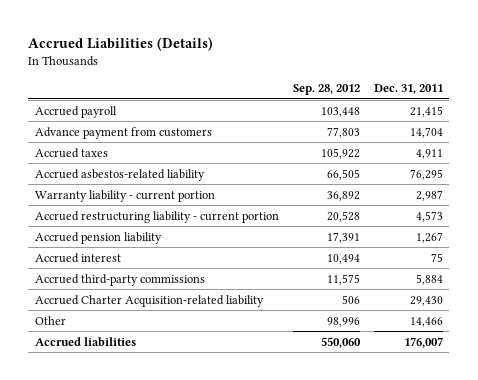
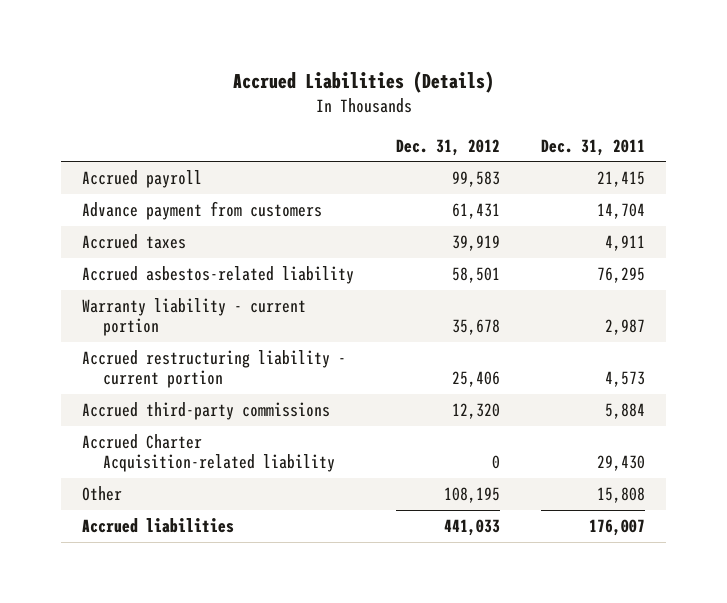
- | Sep. 28, 2012 | Dec. 31, 2011
+ | Dec. 31, 2012 | Dec. 31, 2011
- Accrued pension liability | 17,391 | 1,267
- Accrued interest | 10,494 | 75
- Other | 98,996 | 14,466
+ Other | 108,195 | 15,808

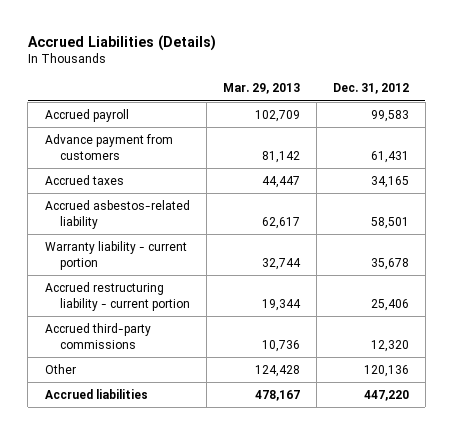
- | Dec. 31, 2012 | Dec. 31, 2011
+ | Mar. 29, 2013 | Dec. 31, 2012
- Accrued taxes | 39,919 | 4,911
+ Accrued taxes | 44,447 | 34,165
- Accrued Charter Acquisition-related liability | 0 | 29,430
- Other | 108,195 | 15,808
- Accrued liabilities | 441,033 | 176,007
+ Other | 124,428 | 120,136
+ Accrued liabilities | 478,167 | 447,220

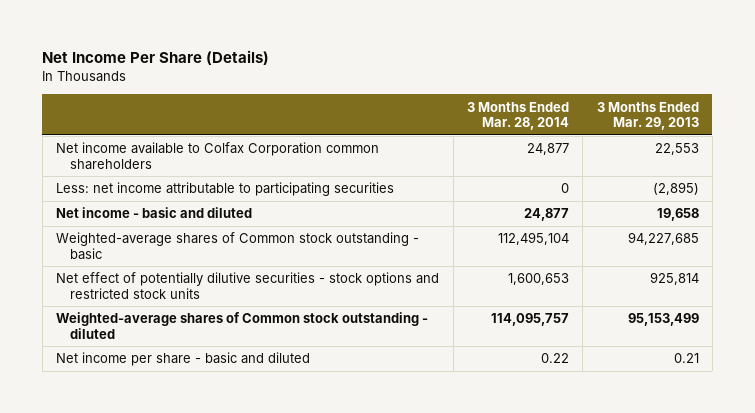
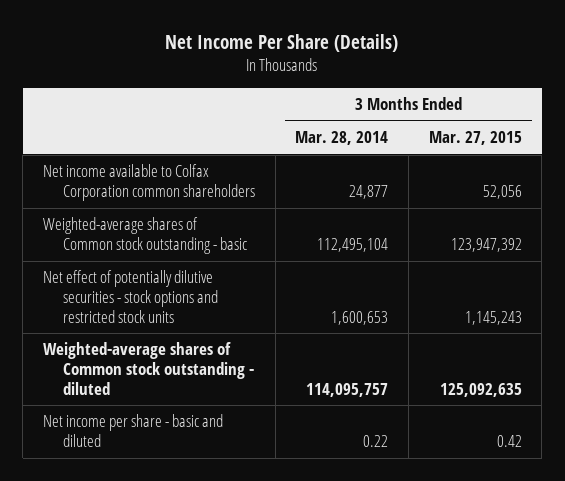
- | 3 Months Ended Mar. 28, 2014 | 3 Months Ended Mar. 29, 2013
+ | 3 Months Ended Mar. 28, 2014 | 3 Months Ended Mar. 27, 2015
- Less: net income attributable to participating securities | 0 | (2,895)
- Net income - basic and diluted | 24,877 | 19,658

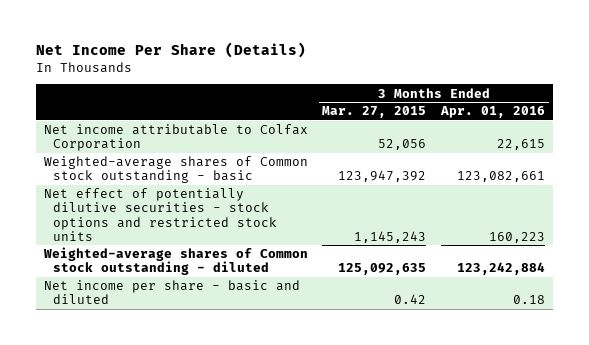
- | 3 Months Ended Mar. 28, 2014 | 3 Months Ended Mar. 27, 2015
+ | 3 Months Ended Mar. 27, 2015 | 3 Months Ended Apr. 01, 2016
- Net income available to Colfax Corporation common shareholders | 24,877 | 52,056
+ Net income attributable to Colfax Corporation | 52,056 | 22,615

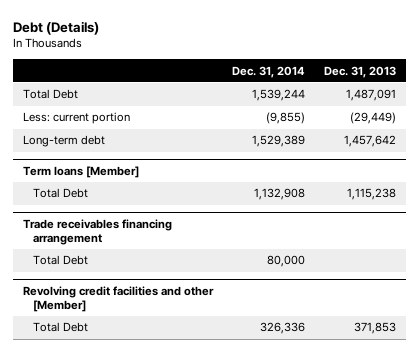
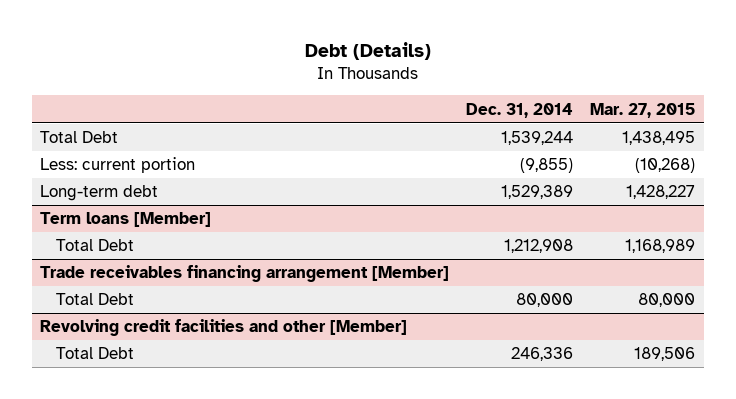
- | Dec. 31, 2014 | Dec. 31, 2013
+ | Dec. 31, 2014 | Mar. 27, 2015
@ Term loans [Member]
- Total Debt | 1,132,908 | 1,115,238
- Trade receivables financing arrangement
@ Term loans [Member]
+ Total Debt | 1,212,908 | 1,168,989
+ Trade receivables financing arrangement [Member]
@ Revolving credit facilities and other [Member]
- Total Debt | 326,336 | 371,853
+ Total Debt | 246,336 | 189,506

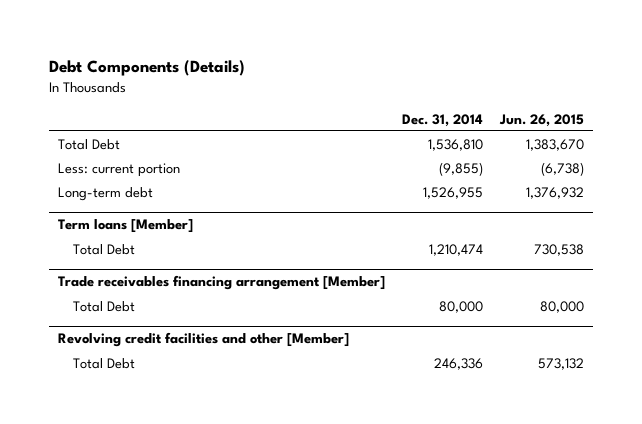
- Debt (Details)
+ Debt Components (Details)
- | Dec. 31, 2014 | Mar. 27, 2015
+ | Dec. 31, 2014 | Jun. 26, 2015
- Total Debt | 1,539,244 | 1,438,495
+ Total Debt | 1,536,810 | 1,383,670
- Long-term debt | 1,529,389 | 1,428,227
+ Long-term debt | 1,526,955 | 1,376,932
@ Term loans [Member]
- Total Debt | 1,212,908 | 1,168,989
+ Total Debt | 1,210,474 | 730,538

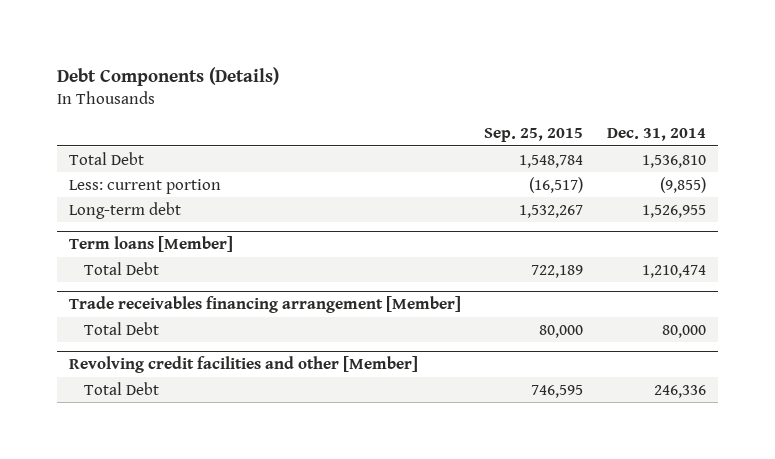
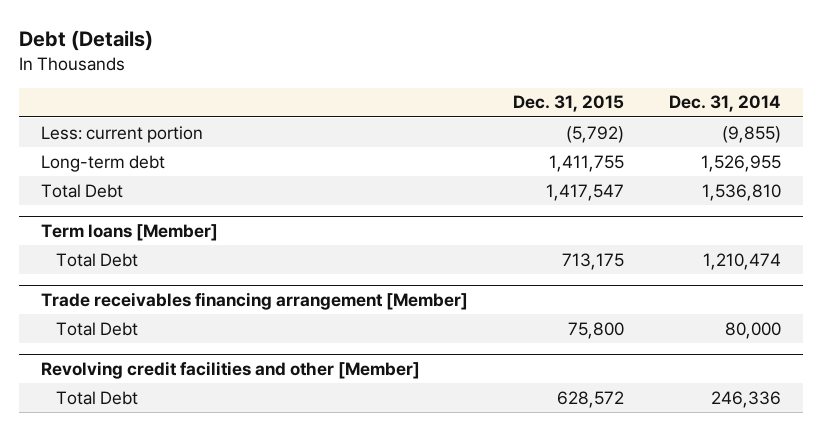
- Debt Components (Details)
+ Debt (Details)
- | Sep. 25, 2015 | Dec. 31, 2014
+ | Dec. 31, 2015 | Dec. 31, 2014
moved down: Total Debt | 1,417,547 | 1,536,810

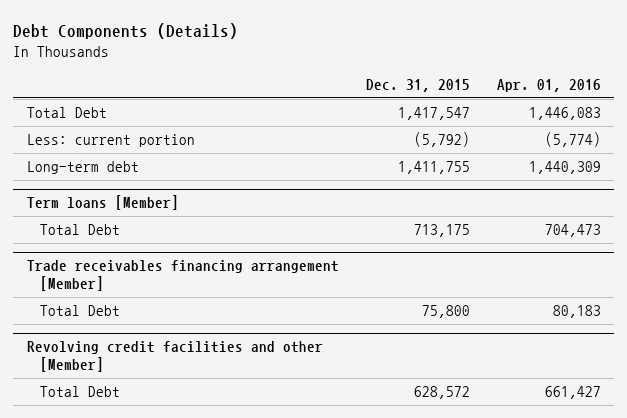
- Debt (Details)
+ Debt Components (Details)
- | Dec. 31, 2015 | Dec. 31, 2014
+ | Dec. 31, 2015 | Apr. 01, 2016
moved up: Total Debt | 1,417,547 | 1,446,083

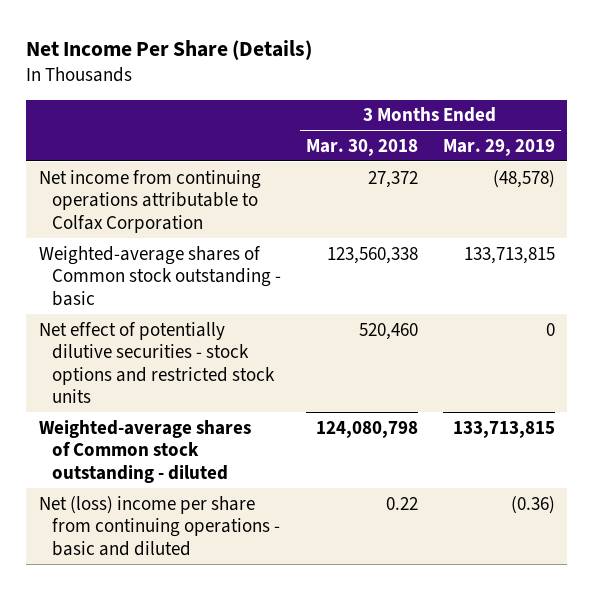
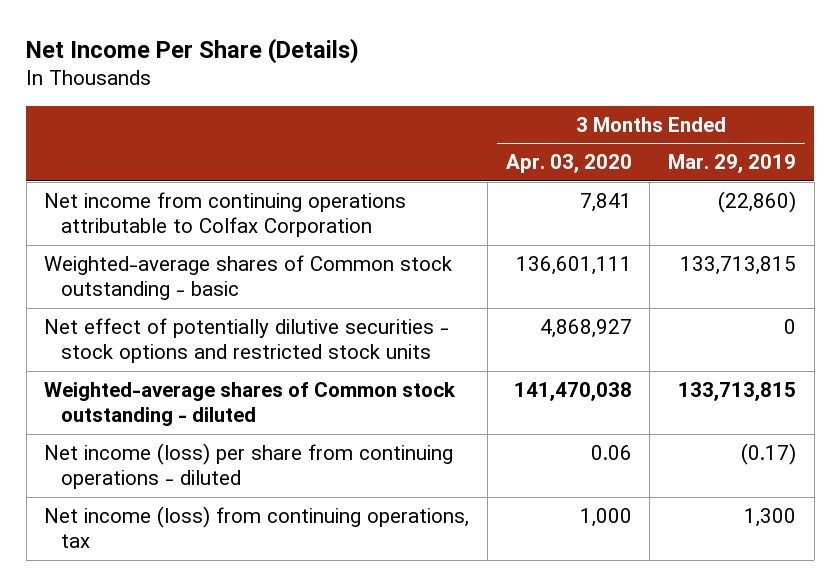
- | 3 Months Ended Mar. 30, 2018 | 3 Months Ended Mar. 29, 2019
+ | 3 Months Ended Apr. 03, 2020 | 3 Months Ended Mar. 29, 2019
- Net income from continuing operations attributable to Colfax Corporation | 27,372 | (48,578)
+ Net income from continuing operations attributable to Colfax Corporation | 7,841 | (22,860)
- Net (loss) income per share from continuing operations - basic and diluted | 0.22 | (0.36)
+ Net income (loss) per share from continuing operations - diluted | 0.06 | (0.17)
+ Net income (loss) from continuing operations, tax | 1,000 | 1,300

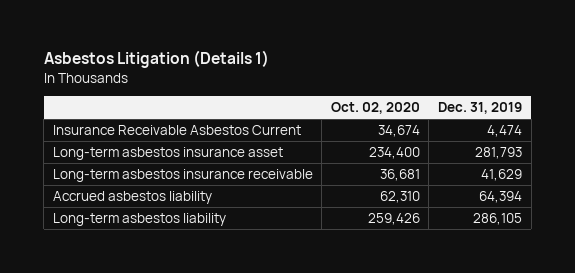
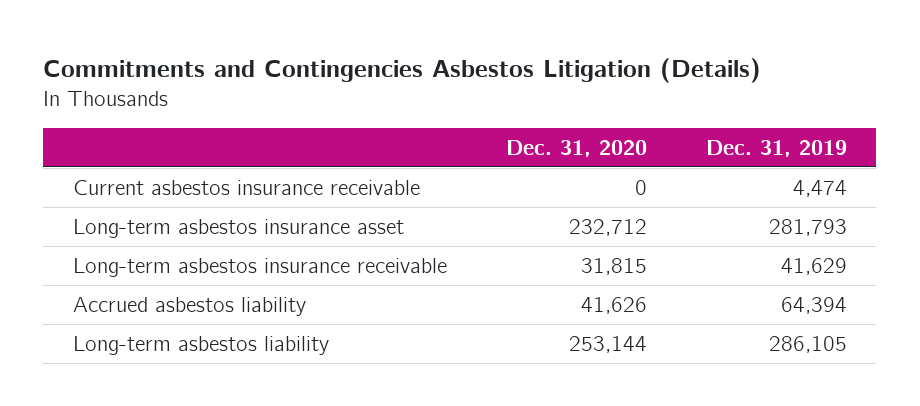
- Asbestos Litigation (Details 1)
+ Commitments and Contingencies Asbestos Litigation (Details)
- | Oct. 02, 2020 | Dec. 31, 2019
+ | Dec. 31, 2020 | Dec. 31, 2019
- Insurance Receivable Asbestos Current | 34,674 | 4,474
+ Current asbestos insurance receivable | 0 | 4,474

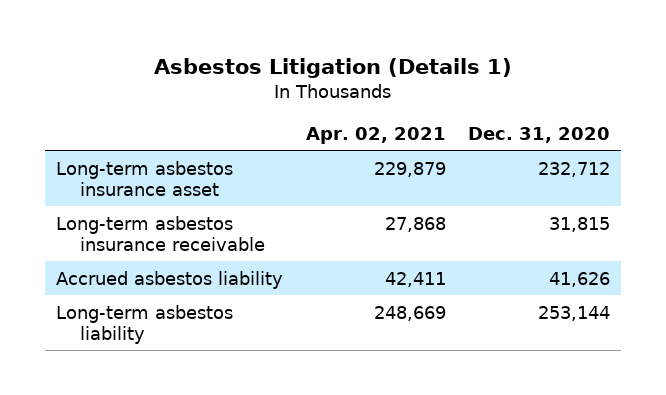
- Commitments and Contingencies Asbestos Litigation (Details)
+ Asbestos Litigation (Details 1)
- | Dec. 31, 2020 | Dec. 31, 2019
+ | Apr. 02, 2021 | Dec. 31, 2020
- Current asbestos insurance receivable | 0 | 4,474

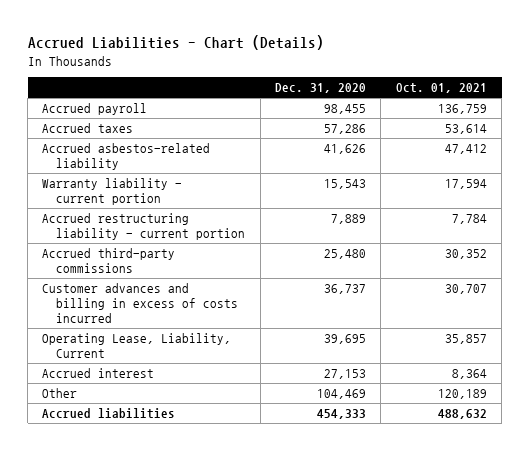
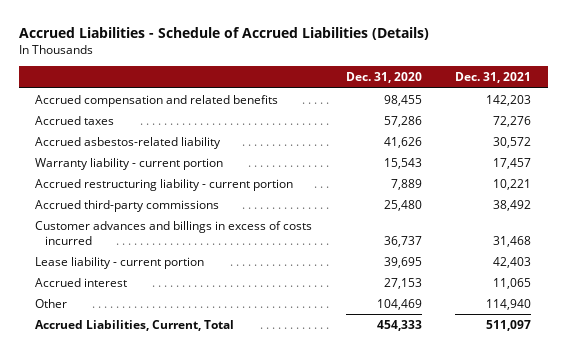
- Accrued Liabilities - Chart (Details)
+ Accrued Liabilities - Schedule of Accrued Liabilities (Details)
- | Dec. 31, 2020 | Oct. 01, 2021
+ | Dec. 31, 2020 | Dec. 31, 2021
- Accrued payroll | 98,455 | 136,759
+ Accrued compensation and related benefits | 98,455 | 142,203
- Customer advances and billing in excess of costs incurred | 36,737 | 30,707
- Operating Lease, Liability, Current | 39,695 | 35,857
+ Customer advances and billings in excess of costs incurred | 36,737 | 31,468
+ Lease liability - current portion | 39,695 | 42,403
- Accrued liabilities | 454,333 | 488,632
+ Accrued Liabilities, Current, Total | 454,333 | 511,097

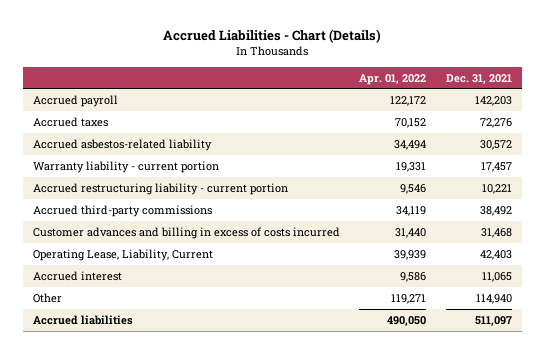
- Accrued Liabilities - Schedule of Accrued Liabilities (Details)
+ Accrued Liabilities - Chart (Details)
- | Dec. 31, 2020 | Dec. 31, 2021
+ | Apr. 01, 2022 | Dec. 31, 2021
- Accrued compensation and related benefits | 98,455 | 142,203
+ Accrued payroll | 122,172 | 142,203
- Customer advances and billings in excess of costs incurred | 36,737 | 31,468
- Lease liability - current portion | 39,695 | 42,403
+ Customer advances and billing in excess of costs incurred | 31,440 | 31,468
+ Operating Lease, Liability, Current | 39,939 | 42,403
- Accrued Liabilities, Current, Total | 454,333 | 511,097
+ Accrued liabilities | 490,050 | 511,097

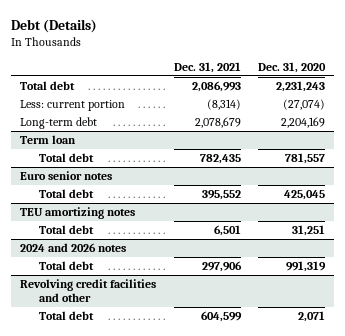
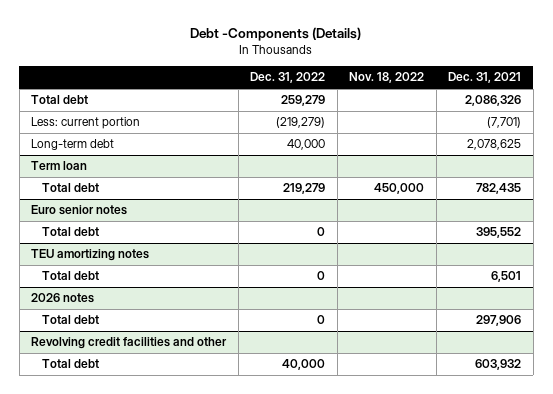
- Debt (Details)
+ Debt -Components (Details)
- | Dec. 31, 2021 | Dec. 31, 2020
+ | Dec. 31, 2022 | Nov. 18, 2022 | Dec. 31, 2021
- Total debt | 2,086,993 | 2,231,243
- Less: current portion | (8,314) | (27,074)
- Long-term debt | 2,078,679 | 2,204,169
+ Total debt | 259,279 | | 2,086,326
+ Less: current portion | (219,279) | | (7,701)
+ Long-term debt | 40,000 | | 2,078,625
- 2024 and 2026 notes
+ 2026 notes
@ Revolving credit facilities and other
- Total debt | 604,599 | 2,071
+ Total debt | 40,000 | | 603,932

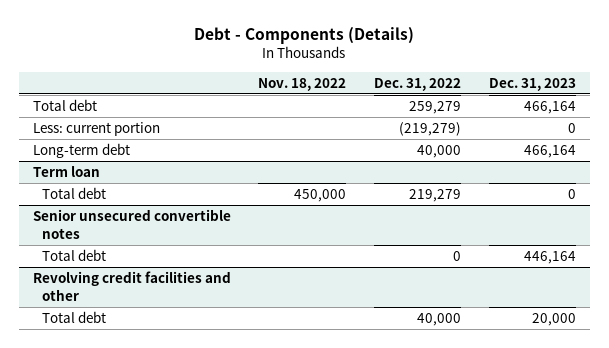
- Debt -Components (Details)
+ Debt - Components (Details)
- | Dec. 31, 2022 | Nov. 18, 2022 | Dec. 31, 2021
+ | Nov. 18, 2022 | Dec. 31, 2022 | Dec. 31, 2023
- Euro senior notes
- Total debt | 0 | | 395,552
- TEU amortizing notes
- Total debt | 0 | | 6,501
- 2026 notes
+ Senior unsecured convertible notes

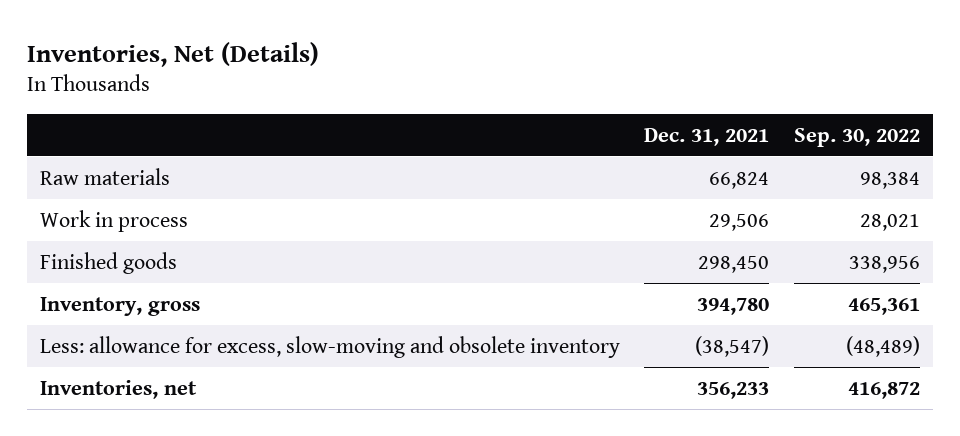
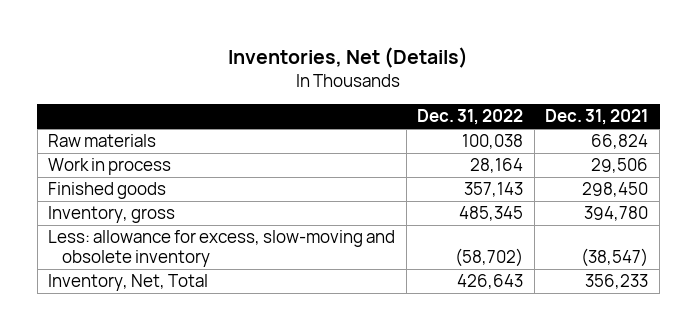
- | Dec. 31, 2021 | Sep. 30, 2022
+ | Dec. 31, 2022 | Dec. 31, 2021
- Inventories, net | 356,233 | 416,872
+ Inventory, Net, Total | 426,643 | 356,233

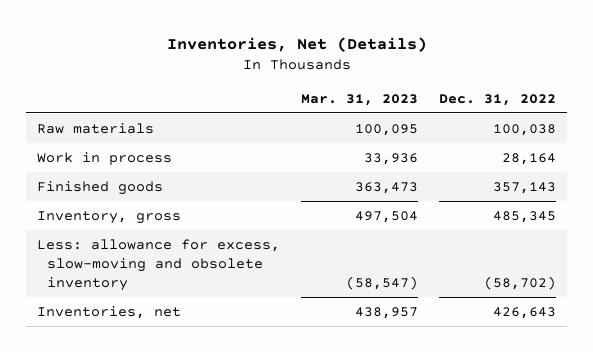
- | Dec. 31, 2022 | Dec. 31, 2021
+ | Mar. 31, 2023 | Dec. 31, 2022
- Inventory, Net, Total | 426,643 | 356,233
+ Inventories, net | 438,957 | 426,643

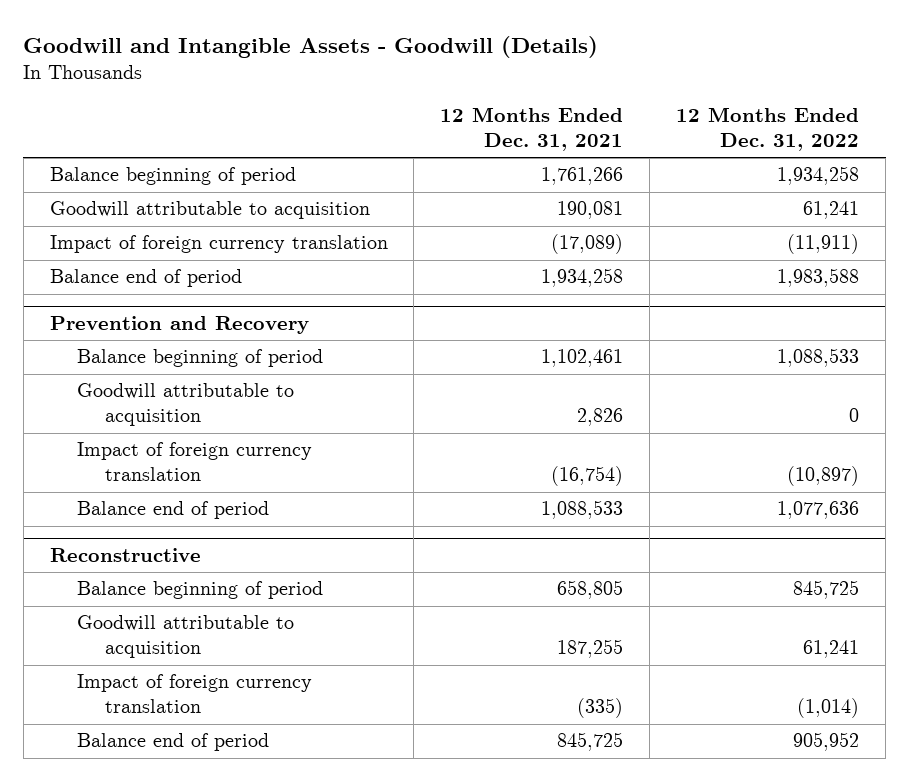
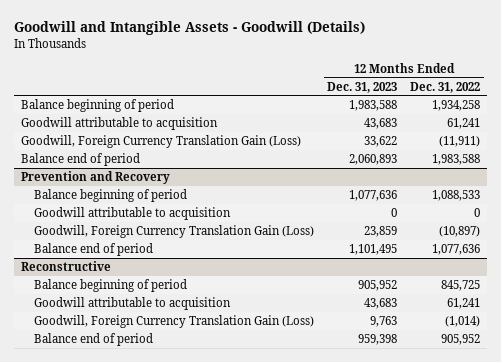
- | 12 Months Ended Dec. 31, 2021 | 12 Months Ended Dec. 31, 2022
+ | 12 Months Ended Dec. 31, 2023 | 12 Months Ended Dec. 31, 2022
- Impact of foreign currency translation | (17,089) | (11,911)
+ Goodwill, Foreign Currency Translation Gain (Loss) | 33,622 | (11,911)
@ Prevention and Recovery
- Impact of foreign currency translation | (16,754) | (10,897)
+ Goodwill, Foreign Currency Translation Gain (Loss) | 23,859 | (10,897)
@ Reconstructive
- Impact of foreign currency translation | (335) | (1,014)
+ Goodwill, Foreign Currency Translation Gain (Loss) | 9,763 | (1,014)

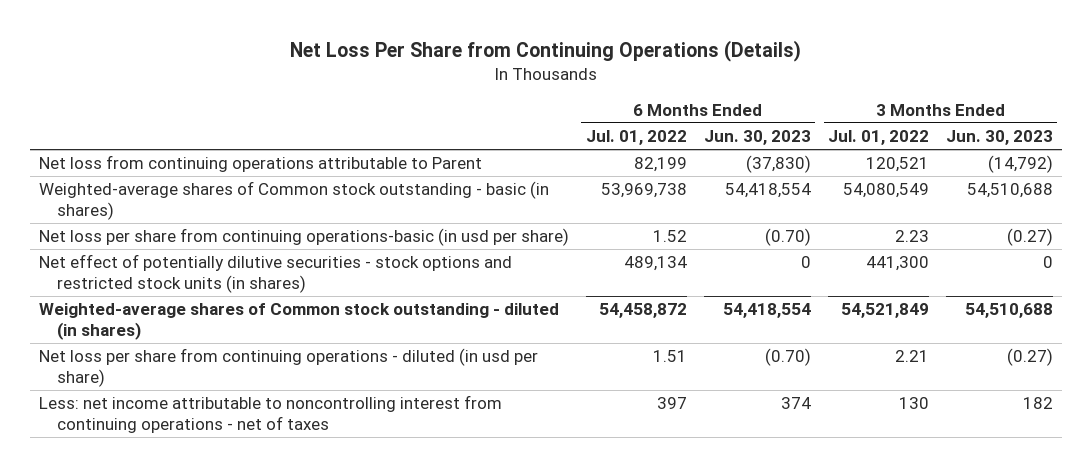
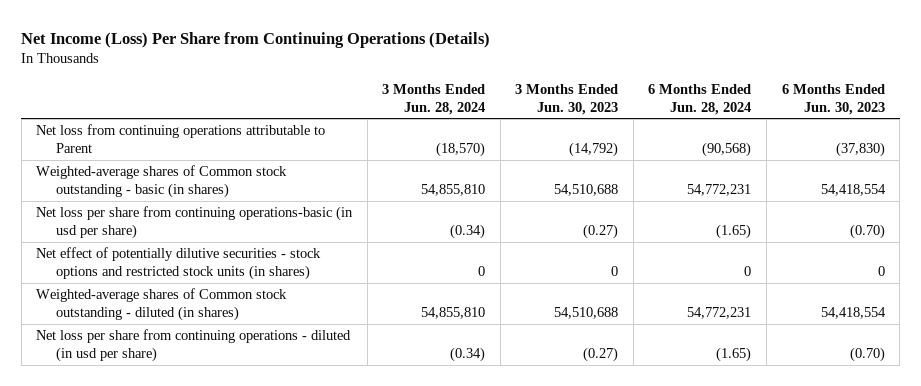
- Net Loss Per Share from Continuing Operations (Details)
+ Net Income (Loss) Per Share from Continuing Operations (Details)
- | 6 Months Ended Jul. 01, 2022 | 6 Months Ended Jun. 30, 2023 | 3 Months Ended Jul. 01, 2022 | 3 Months Ended Jun. 30, 2023
+ | 3 Months Ended Jun. 28, 2024 | 3 Months Ended Jun. 30, 2023 | 6 Months Ended Jun. 28, 2024 | 6 Months Ended Jun. 30, 2023
- Less: net income attributable to noncontrolling interest from continuing operations - net of taxes | 397 | 374 | 130 | 182

